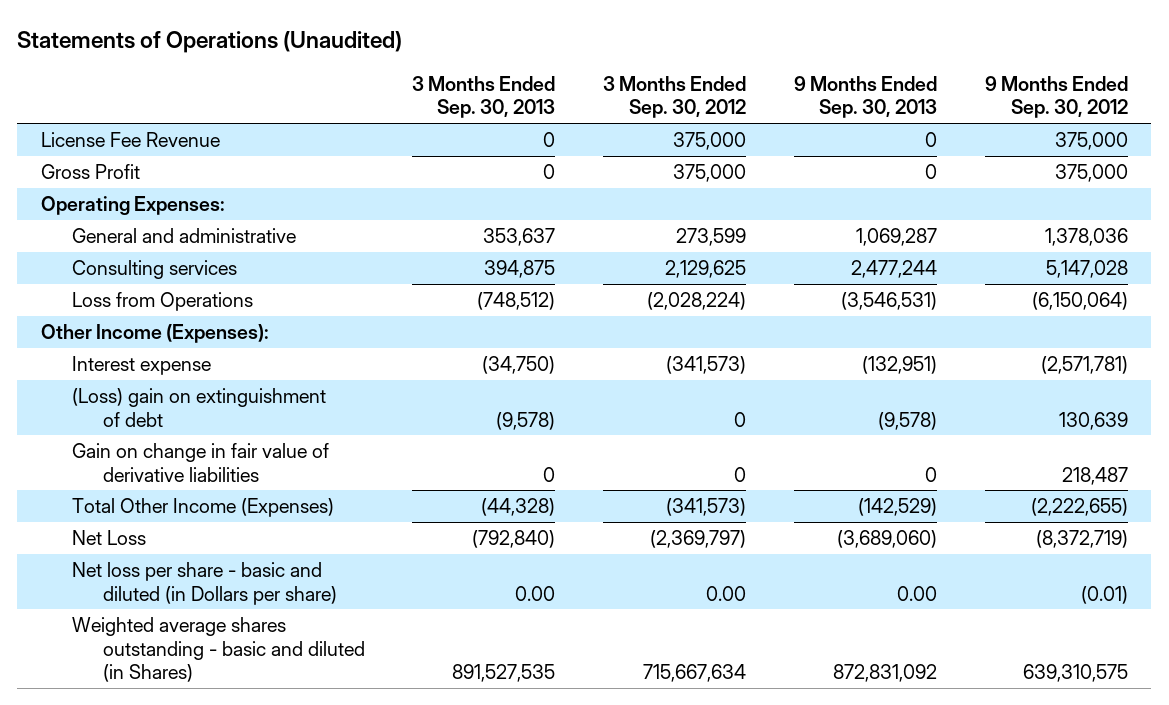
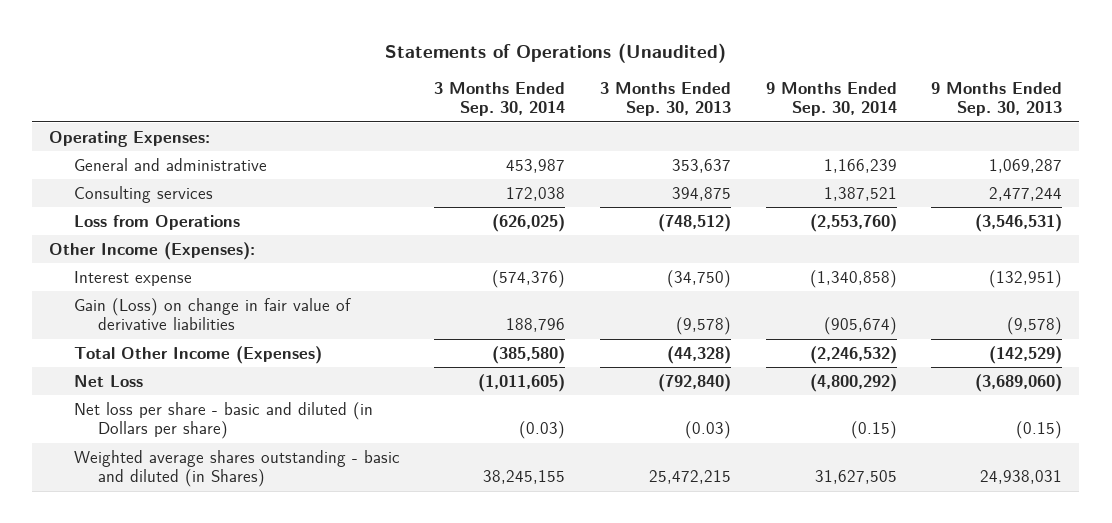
- | 3 Months Ended Sep. 30, 2013 | 3 Months Ended Sep. 30, 2012 | 9 Months Ended Sep. 30, 2013 | 9 Months Ended Sep. 30, 2012
+ | 3 Months Ended Sep. 30, 2014 | 3 Months Ended Sep. 30, 2013 | 9 Months Ended Sep. 30, 2014 | 9 Months Ended Sep. 30, 2013
- License Fee Revenue | 0 | 375,000 | 0 | 375,000
- Gross Profit | 0 | 375,000 | 0 | 375,000
- (Loss) gain on extinguishment of debt | (9,578) | 0 | (9,578) | 130,639
- Gain on change in fair value of derivative liabilities | 0 | 0 | 0 | 218,487
+ Gain (Loss) on change in fair value of derivative liabilities | 188,796 | (9,578) | (905,674) | (9,578)
- Net loss per share - basic and diluted (in Dollars per share) | 0.00 | 0.00 | 0.00 | (0.01)
- Weighted average shares outstanding - basic and diluted (in Shares) | 891,527,535 | 715,667,634 | 872,831,092 | 639,310,575
+ Net loss per share - basic and diluted (in Dollars per share) | (0.03) | (0.03) | (0.15) | (0.15)
+ Weighted average shares outstanding - basic and diluted (in Shares) | 38,245,155 | 25,472,215 | 31,627,505 | 24,938,031

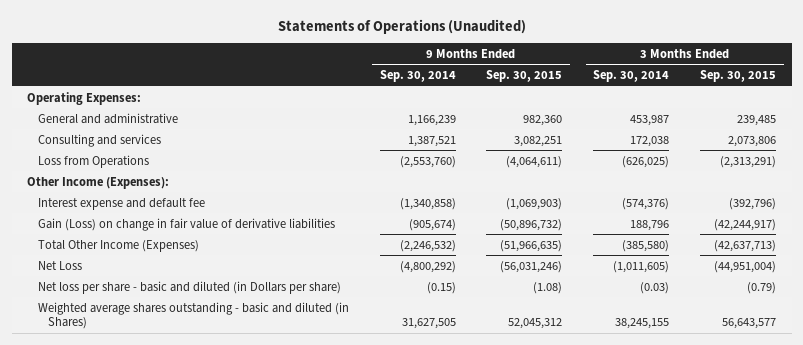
- | 3 Months Ended Sep. 30, 2014 | 3 Months Ended Sep. 30, 2013 | 9 Months Ended Sep. 30, 2014 | 9 Months Ended Sep. 30, 2013
+ | 9 Months Ended Sep. 30, 2014 | 9 Months Ended Sep. 30, 2015 | 3 Months Ended Sep. 30, 2014 | 3 Months Ended Sep. 30, 2015
- Consulting services | 172,038 | 394,875 | 1,387,521 | 2,477,244
+ Consulting and services | 1,387,521 | 3,082,251 | 172,038 | 2,073,806
- Interest expense | (574,376) | (34,750) | (1,340,858) | (132,951)
+ Interest expense and default fee | (1,340,858) | (1,069,903) | (574,376) | (392,796)

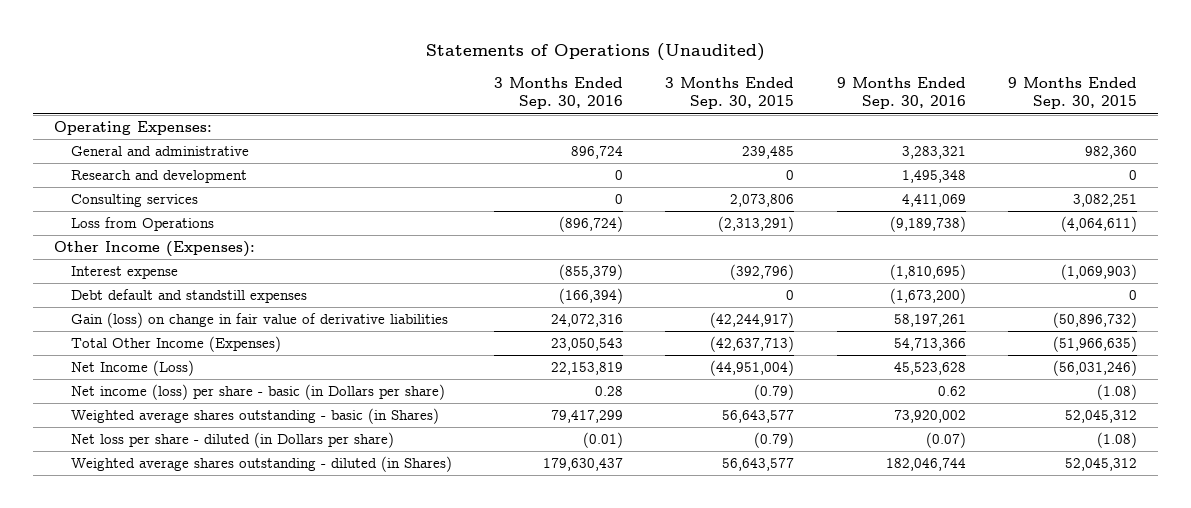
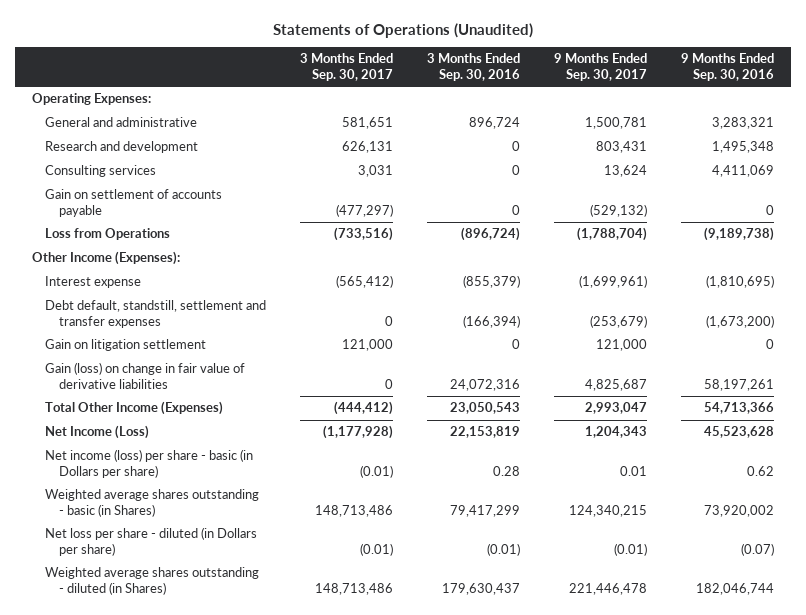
- | 3 Months Ended Sep. 30, 2016 | 3 Months Ended Sep. 30, 2015 | 9 Months Ended Sep. 30, 2016 | 9 Months Ended Sep. 30, 2015
+ | 3 Months Ended Sep. 30, 2017 | 3 Months Ended Sep. 30, 2016 | 9 Months Ended Sep. 30, 2017 | 9 Months Ended Sep. 30, 2016
+ Gain on settlement of accounts payable | (477,297) | 0 | (529,132) | 0
- Debt default and standstill expenses | (166,394) | 0 | (1,673,200) | 0
+ Debt default, standstill, settlement and transfer expenses | 0 | (166,394) | (253,679) | (1,673,200)
+ Gain on litigation settlement | 121,000 | 0 | 121,000 | 0

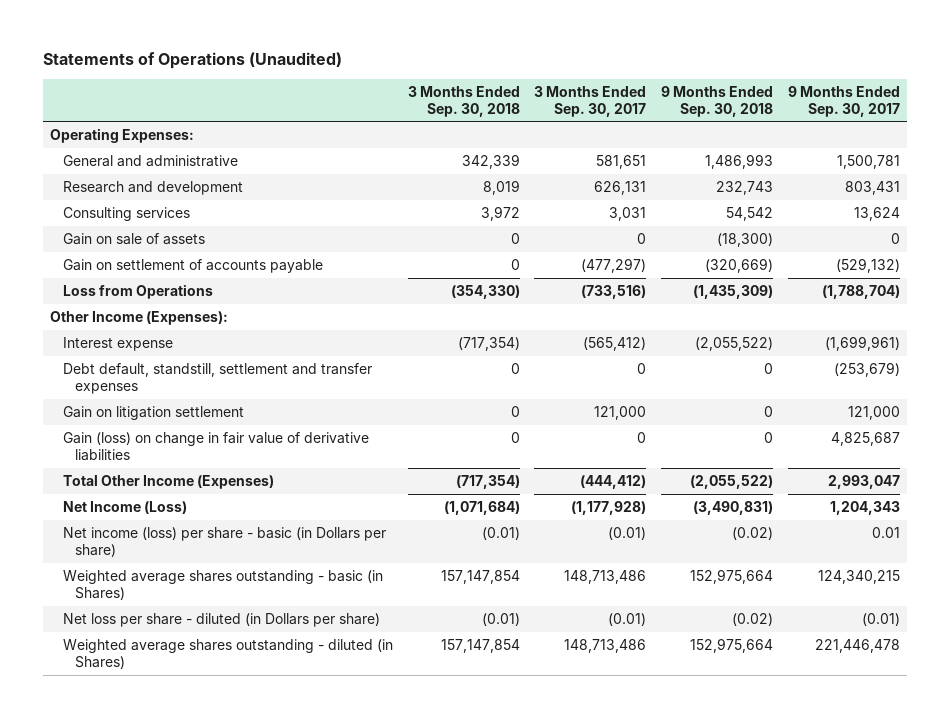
- | 3 Months Ended Sep. 30, 2017 | 3 Months Ended Sep. 30, 2016 | 9 Months Ended Sep. 30, 2017 | 9 Months Ended Sep. 30, 2016
+ | 3 Months Ended Sep. 30, 2018 | 3 Months Ended Sep. 30, 2017 | 9 Months Ended Sep. 30, 2018 | 9 Months Ended Sep. 30, 2017
+ Gain on sale of assets | 0 | 0 | (18,300) | 0

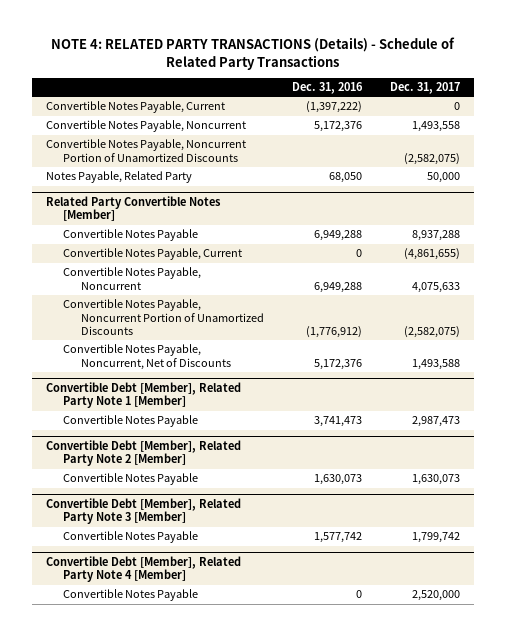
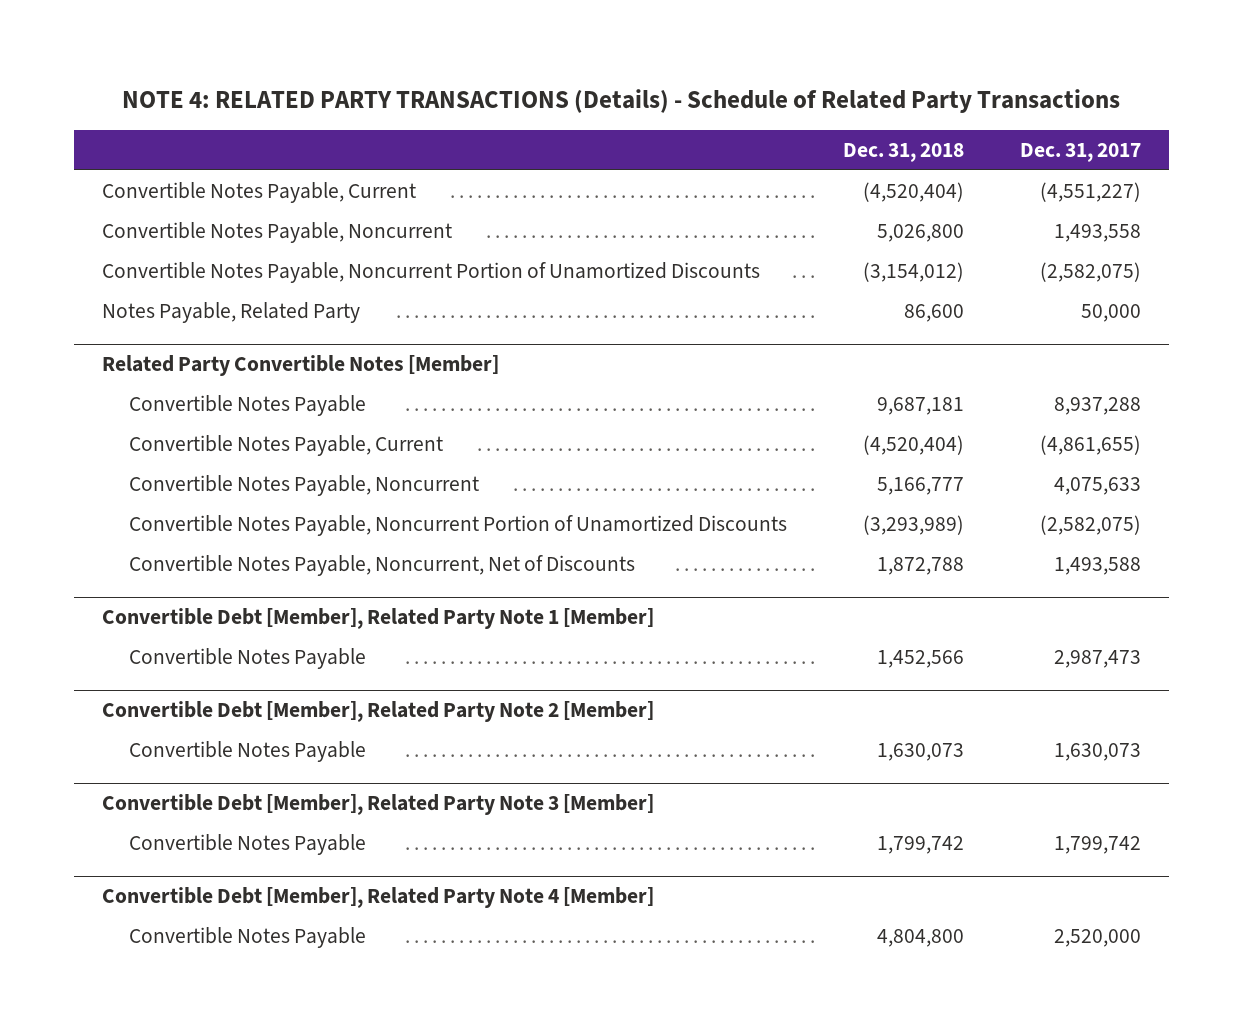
- | Dec. 31, 2016 | Dec. 31, 2017
+ | Dec. 31, 2018 | Dec. 31, 2017
- Convertible Notes Payable, Current | (1,397,222) | 0
+ Convertible Notes Payable, Current | (4,520,404) | (4,551,227)

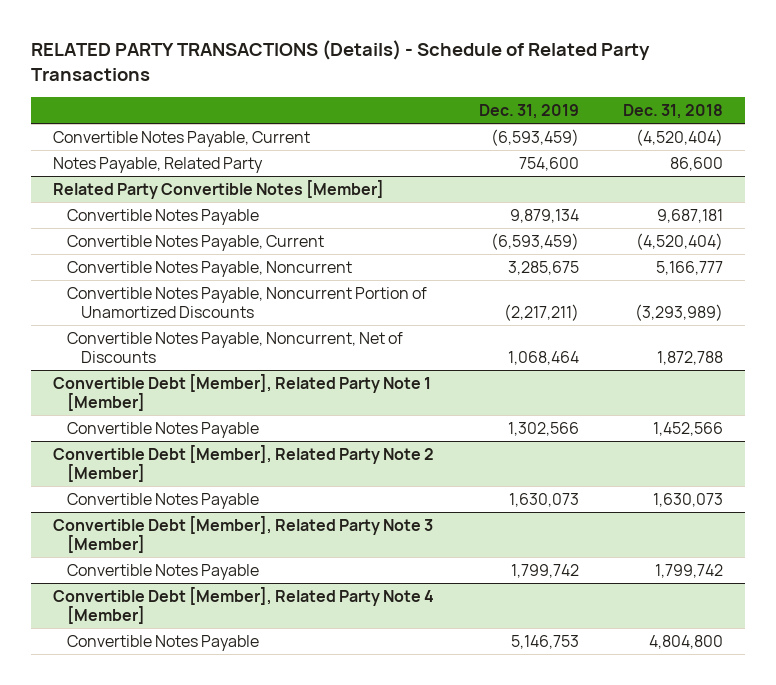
- NOTE 4: RELATED PARTY TRANSACTIONS (Details) - Schedule of Related Party Transactions
+ RELATED PARTY TRANSACTIONS (Details) - Schedule of Related Party Transactions
- | Dec. 31, 2018 | Dec. 31, 2017
+ | Dec. 31, 2019 | Dec. 31, 2018
- Convertible Notes Payable, Noncurrent | 5,026,800 | 1,493,558
- Convertible Notes Payable, Noncurrent Portion of Unamortized Discounts | (3,154,012) | (2,582,075)

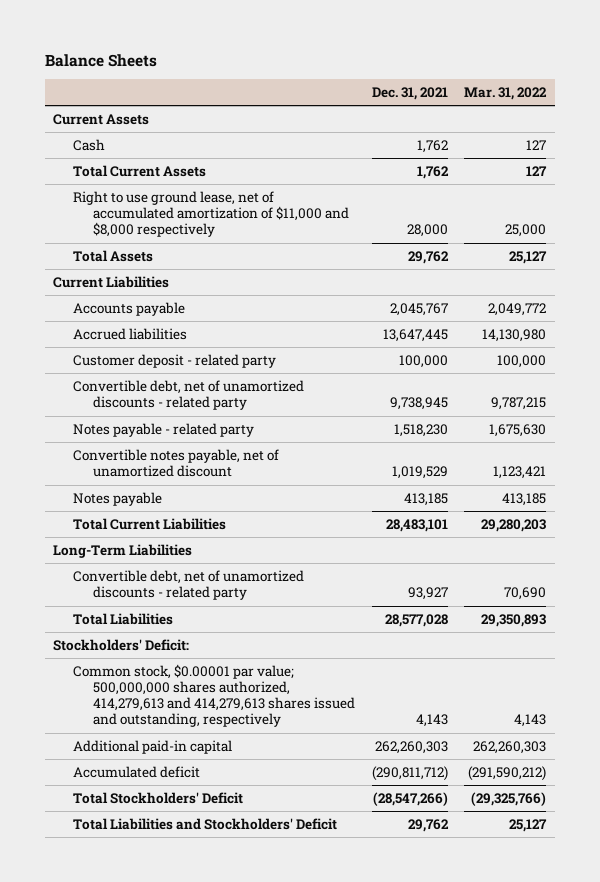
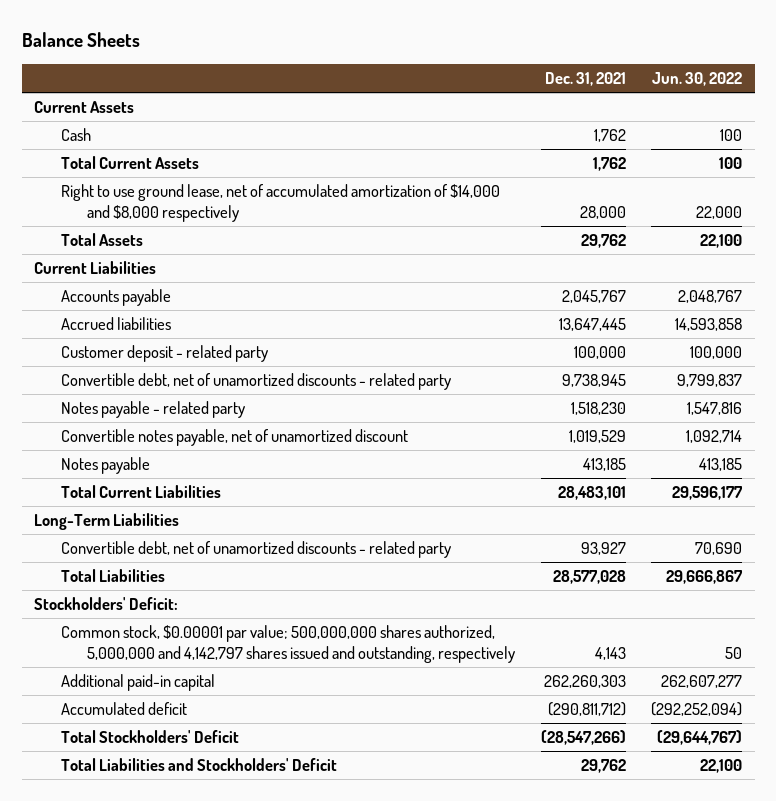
- | Dec. 31, 2021 | Mar. 31, 2022
+ | Dec. 31, 2021 | Jun. 30, 2022
- Right to use ground lease, net of accumulated amortization of $11,000 and $8,000 respectively | 28,000 | 25,000
+ Right to use ground lease, net of accumulated amortization of $14,000 and $8,000 respectively | 28,000 | 22,000
- Common stock, $0.00001 par value; 500,000,000 shares authorized, 414,279,613 and 414,279,613 shares issued and outstanding, respectively | 4,143 | 4,143
+ Common stock, $0.00001 par value; 500,000,000 shares authorized, 5,000,000 and 4,142,797 shares issued and outstanding, respectively | 4,143 | 50

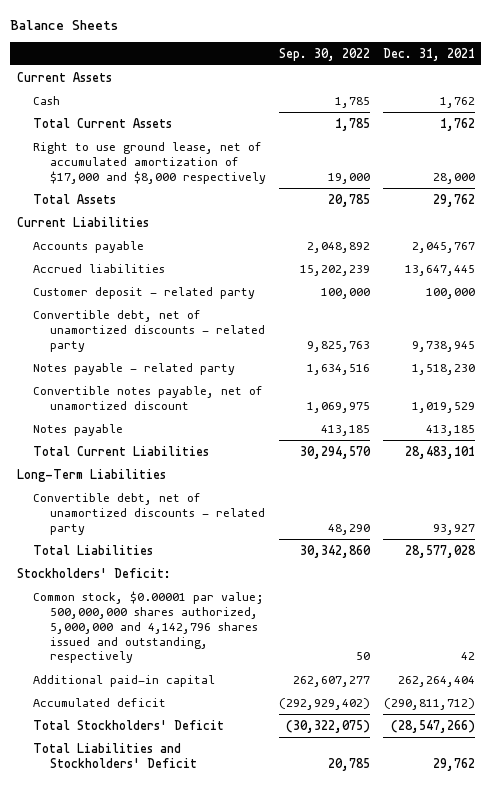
- | Dec. 31, 2021 | Jun. 30, 2022
+ | Sep. 30, 2022 | Dec. 31, 2021
- Right to use ground lease, net of accumulated amortization of $14,000 and $8,000 respectively | 28,000 | 22,000
+ Right to use ground lease, net of accumulated amortization of $17,000 and $8,000 respectively | 19,000 | 28,000
- Common stock, $0.00001 par value; 500,000,000 shares authorized, 5,000,000 and 4,142,797 shares issued and outstanding, respectively | 4,143 | 50
- Additional paid-in capital | 262,260,303 | 262,607,277
+ Common stock, $0.00001 par value; 500,000,000 shares authorized, 5,000,000 and 4,142,796 shares issued and outstanding, respectively | 50 | 42
+ Additional paid-in capital | 262,607,277 | 262,264,404

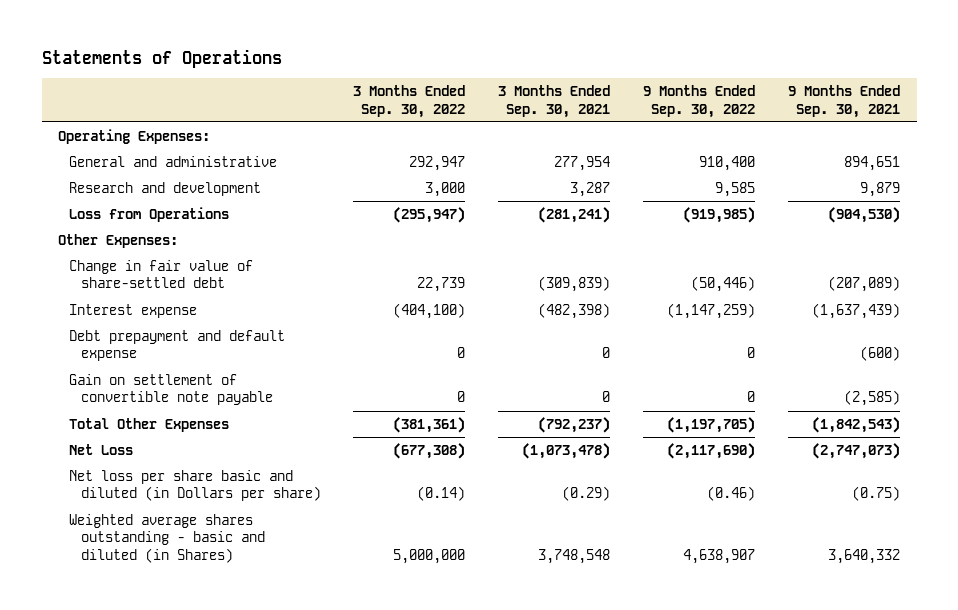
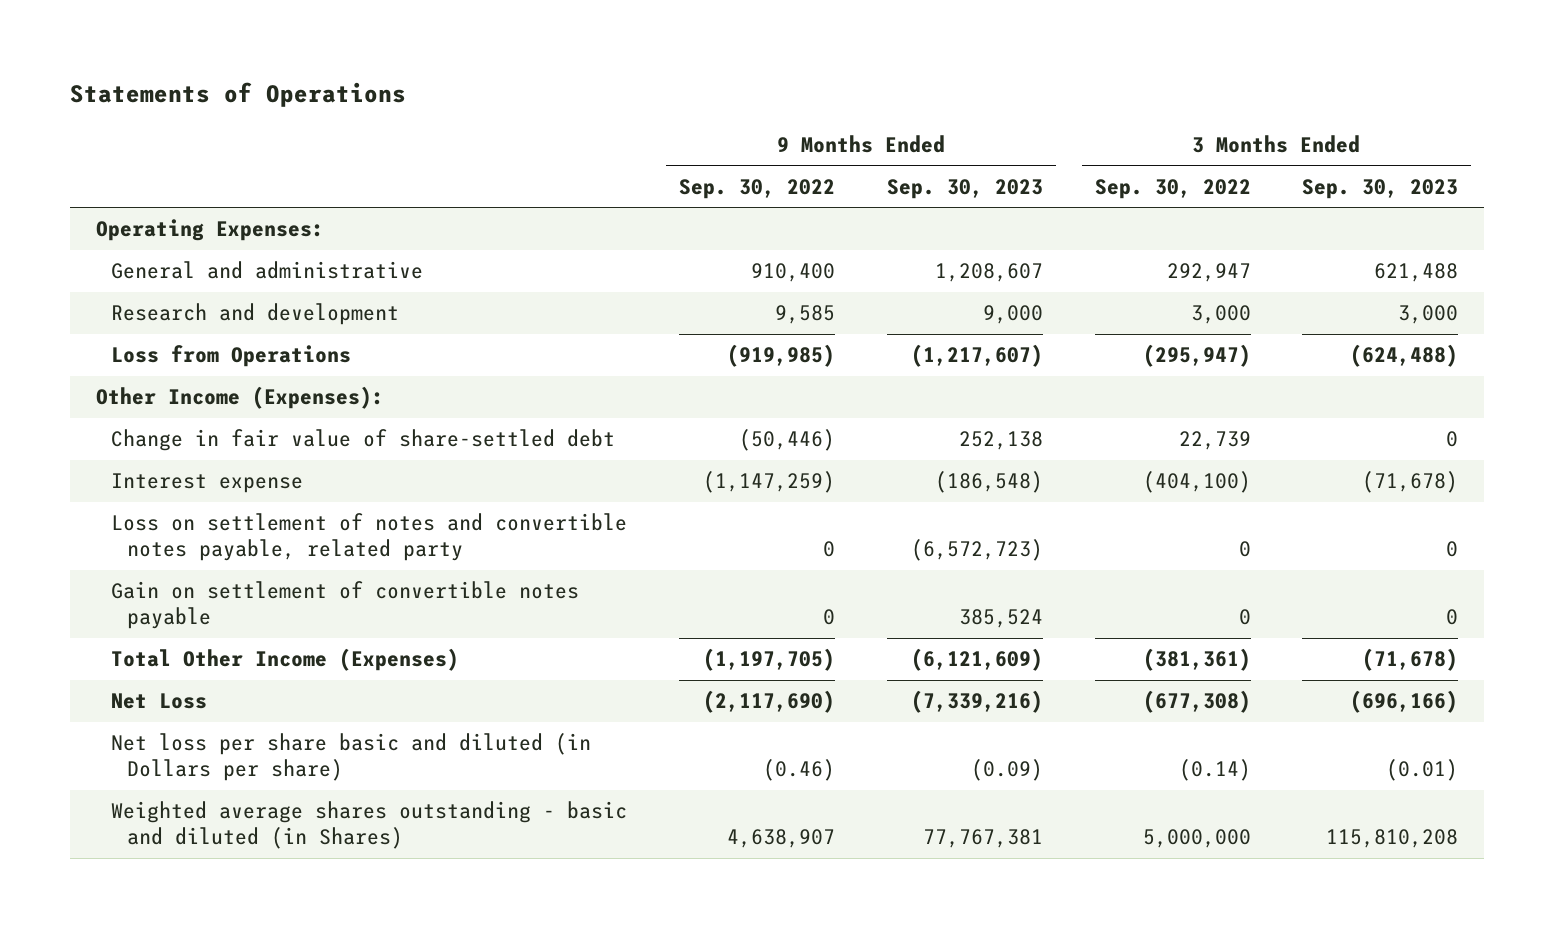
- | 3 Months Ended Sep. 30, 2022 | 3 Months Ended Sep. 30, 2021 | 9 Months Ended Sep. 30, 2022 | 9 Months Ended Sep. 30, 2021
+ | 9 Months Ended Sep. 30, 2022 | 9 Months Ended Sep. 30, 2023 | 3 Months Ended Sep. 30, 2022 | 3 Months Ended Sep. 30, 2023
- Other Expenses:
+ Other Income (Expenses):
- Debt prepayment and default expense | 0 | 0 | 0 | (600)
- Gain on settlement of convertible note payable | 0 | 0 | 0 | (2,585)
- Total Other Expenses | (381,361) | (792,237) | (1,197,705) | (1,842,543)
+ Loss on settlement of notes and convertible notes payable, related party | 0 | (6,572,723) | 0 | 0
+ Gain on settlement of convertible notes payable | 0 | 385,524 | 0 | 0
+ Total Other Income (Expenses) | (1,197,705) | (6,121,609) | (381,361) | (71,678)

